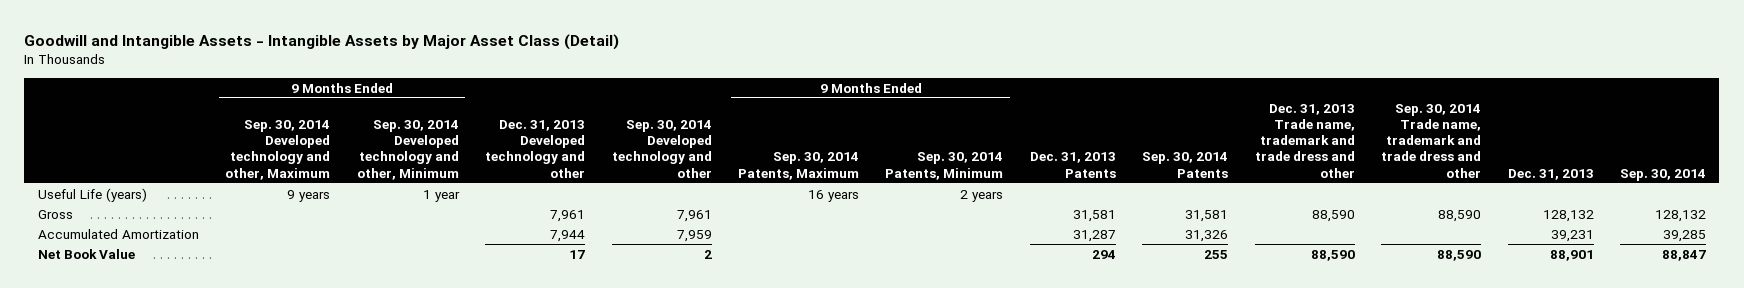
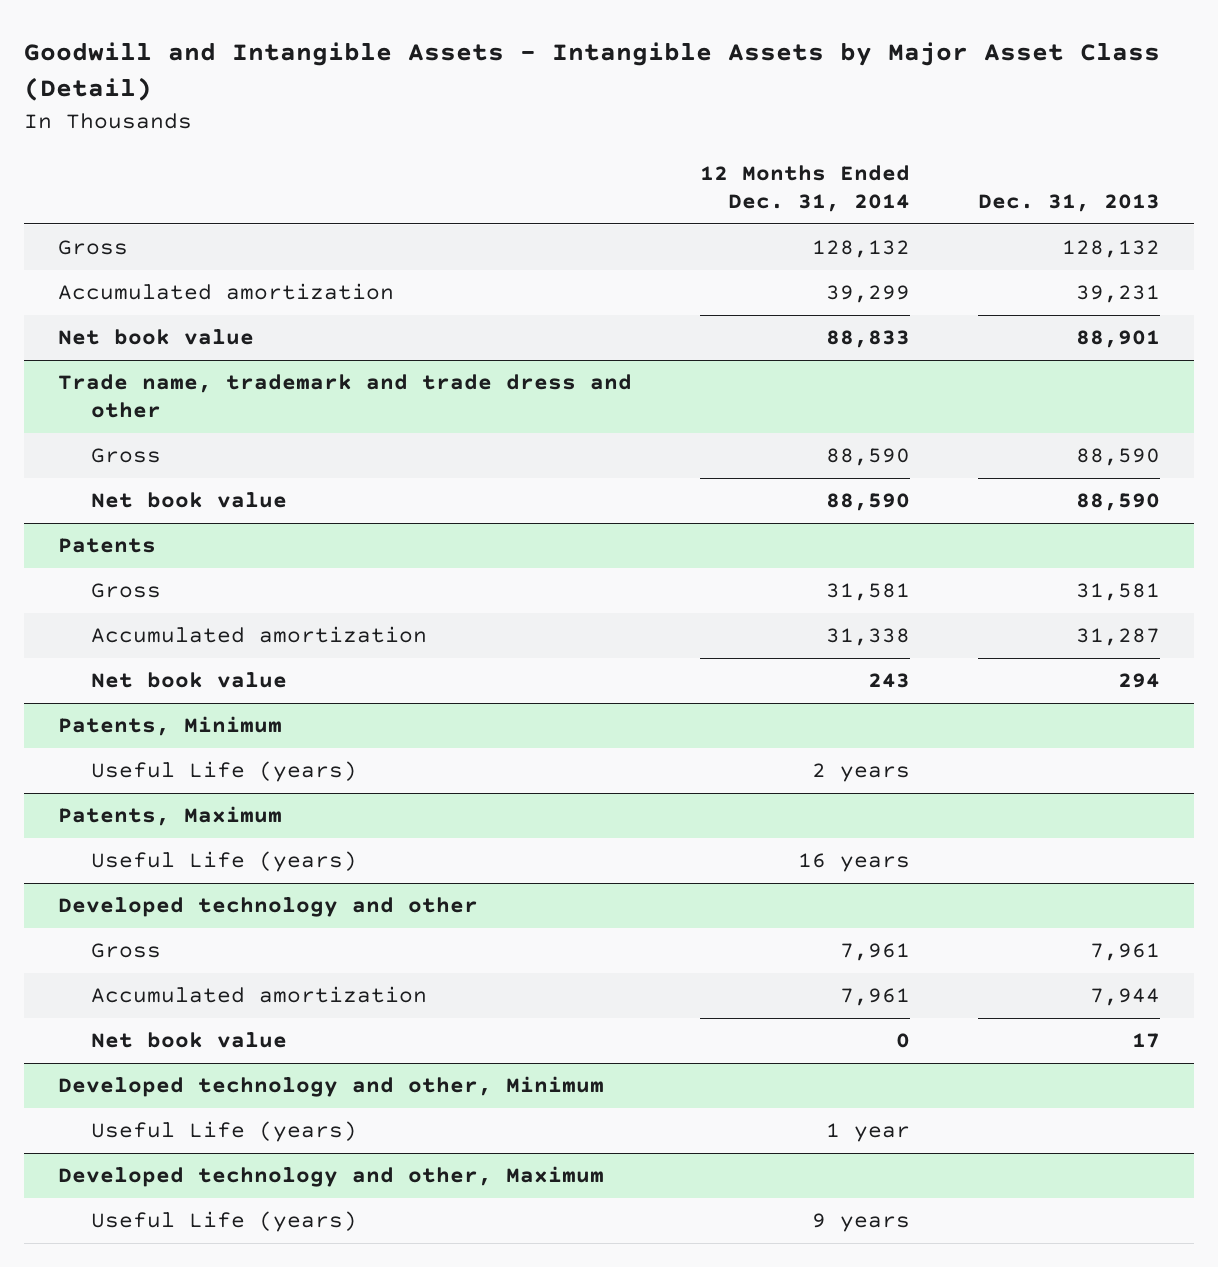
- | 9 Months Ended Sep. 30, 2014 Developed technology and other, Maximum | 9 Months Ended Sep. 30, 2014 Developed technology and other, Minimum | Dec. 31, 2013 Developed technology and other | Sep. 30, 2014 Developed technology and other | 9 Months Ended Sep. 30, 2014 Patents, Maximum | 9 Months Ended Sep. 30, 2014 Patents, Minimum | Dec. 31, 2013 Patents | Sep. 30, 2014 Patents | Dec. 31, 2013 Trade name, trademark and trade dress and other | Sep. 30, 2014 Trade name, trademark and trade dress and other | Dec. 31, 2013 | Sep. 30, 2014
+ | 12 Months Ended Dec. 31, 2014 | Dec. 31, 2013
- Useful Life (years) | 9 years | 1 year | | | 16 years | 2 years | | | | | |
- Accumulated Amortization | | | 7,944 | 7,959 | | | 31,287 | 31,326 | | | 39,231 | 39,285
- Net Book Value | | | 17 | 2 | | | 294 | 255 | 88,590 | 88,590 | 88,901 | 88,847
+ Accumulated amortization | 39,299 | 39,231
+ Net book value | 88,833 | 88,901
+ Trade name, trademark and trade dress and other
+ Gross | 88,590 | 88,590
+ Net book value | 88,590 | 88,590
+ Patents
+ Gross | 31,581 | 31,581
+ Accumulated amortization | 31,338 | 31,287
+ Net book value | 243 | 294
+ Patents, Minimum
+ Useful Life (years) | 2 years |
+ Patents, Maximum
+ Useful Life (years) | 16 years |
+ Developed technology and other
+ Gross | 7,961 | 7,961
+ Accumulated amortization | 7,961 | 7,944
+ Net book value | 0 | 17
+ Developed technology and other, Minimum
+ Useful Life (years) | 1 year |
+ Developed technology and other, Maximum
+ Useful Life (years) | 9 years |

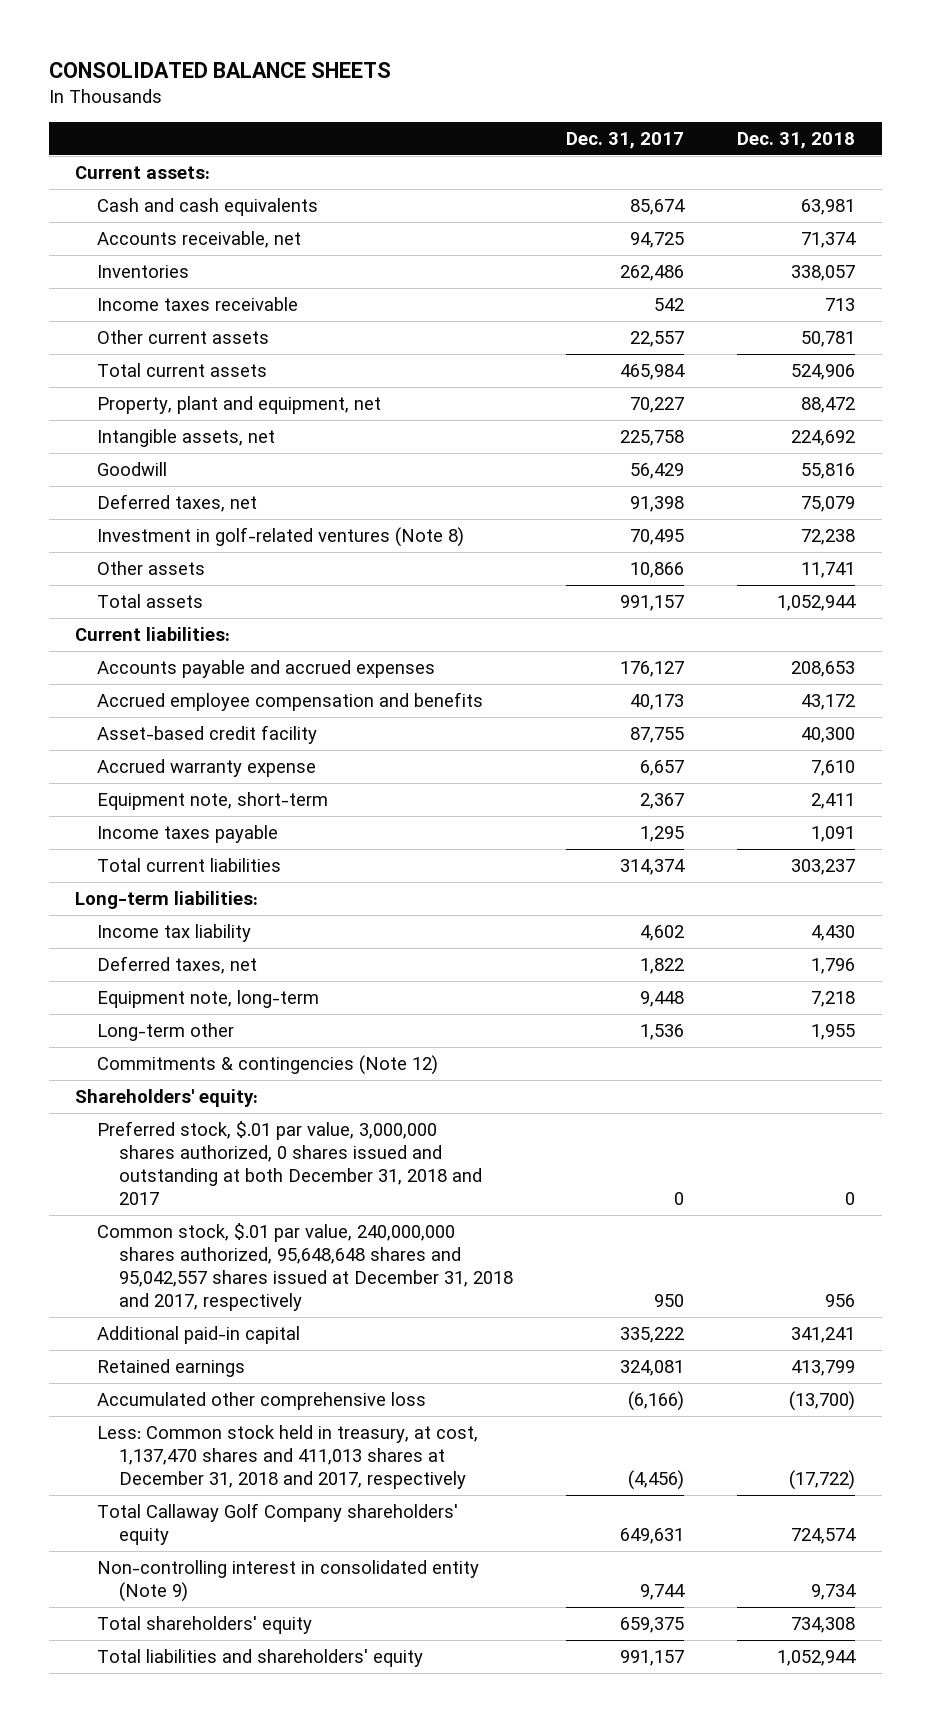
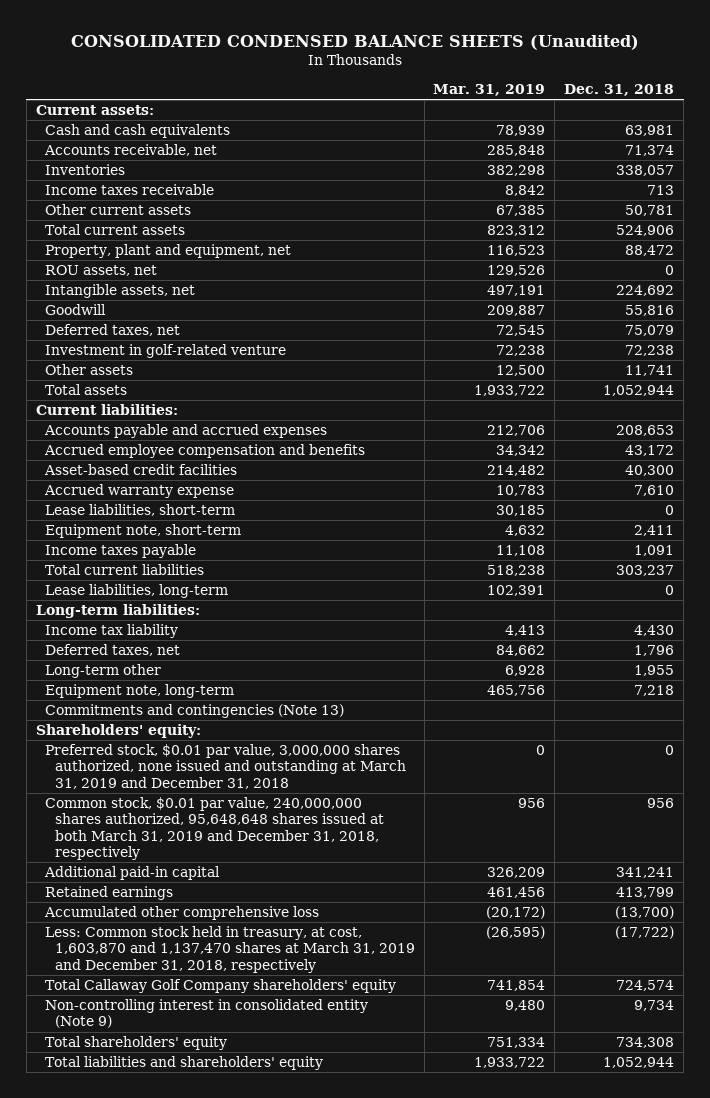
- CONSOLIDATED BALANCE SHEETS
+ CONSOLIDATED CONDENSED BALANCE SHEETS (Unaudited)
- | Dec. 31, 2017 | Dec. 31, 2018
+ | Mar. 31, 2019 | Dec. 31, 2018
+ ROU assets, net | 129,526 | 0
- Investment in golf-related ventures (Note 8) | 70,495 | 72,238
+ Investment in golf-related venture | 72,238 | 72,238
- Asset-based credit facility | 87,755 | 40,300
+ Asset-based credit facilities | 214,482 | 40,300
+ Lease liabilities, short-term | 30,185 | 0
+ Lease liabilities, long-term | 102,391 | 0
- Commitments & contingencies (Note 12)
moved down: Equipment note, long-term | 465,756 | 7,218
+ Commitments and contingencies (Note 13)
- Preferred stock, $.01 par value, 3,000,000 shares authorized, 0 shares issued and outstanding at both December 31, 2018 and 2017 | 0 | 0
- Common stock, $.01 par value, 240,000,000 shares authorized, 95,648,648 shares and 95,042,557 shares issued at December 31, 2018 and 2017, respectively | 950 | 956
+ Preferred stock, $0.01 par value, 3,000,000 shares authorized, none issued and outstanding at March 31, 2019 and December 31, 2018 | 0 | 0
+ Common stock, $0.01 par value, 240,000,000 shares authorized, 95,648,648 shares issued at both March 31, 2019 and December 31, 2018, respectively | 956 | 956
- Less: Common stock held in treasury, at cost, 1,137,470 shares and 411,013 shares at December 31, 2018 and 2017, respectively | (4,456) | (17,722)
+ Less: Common stock held in treasury, at cost, 1,603,870 and 1,137,470 shares at March 31, 2019 and December 31, 2018, respectively | (26,595) | (17,722)

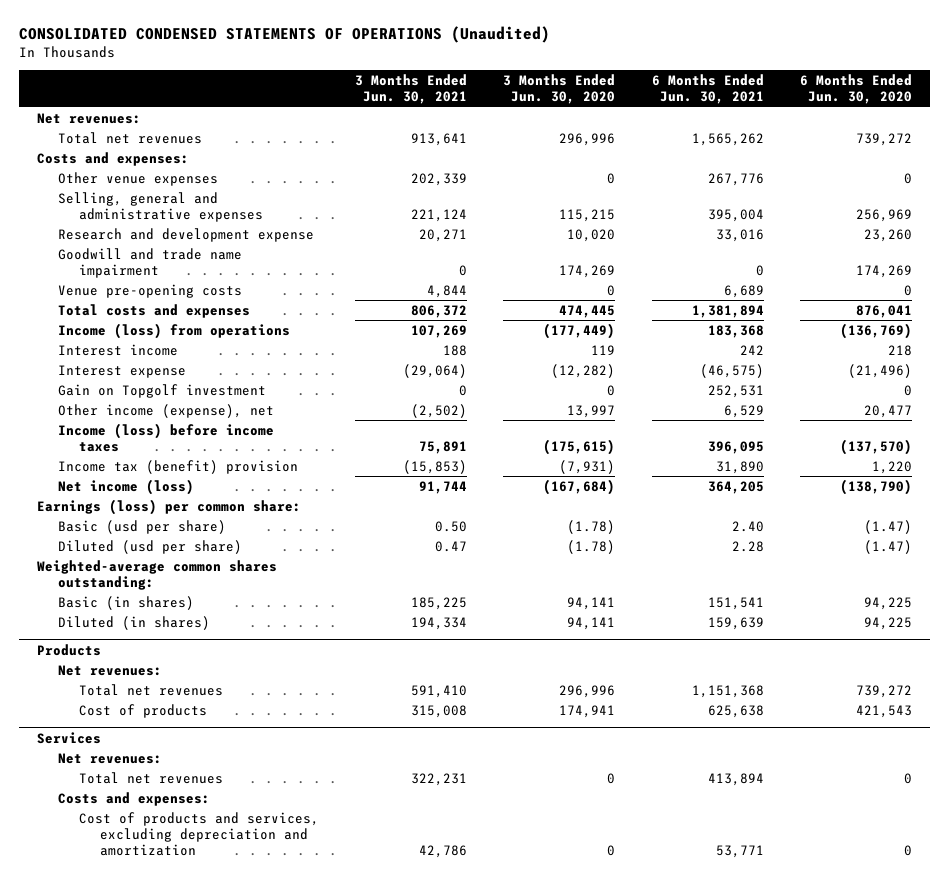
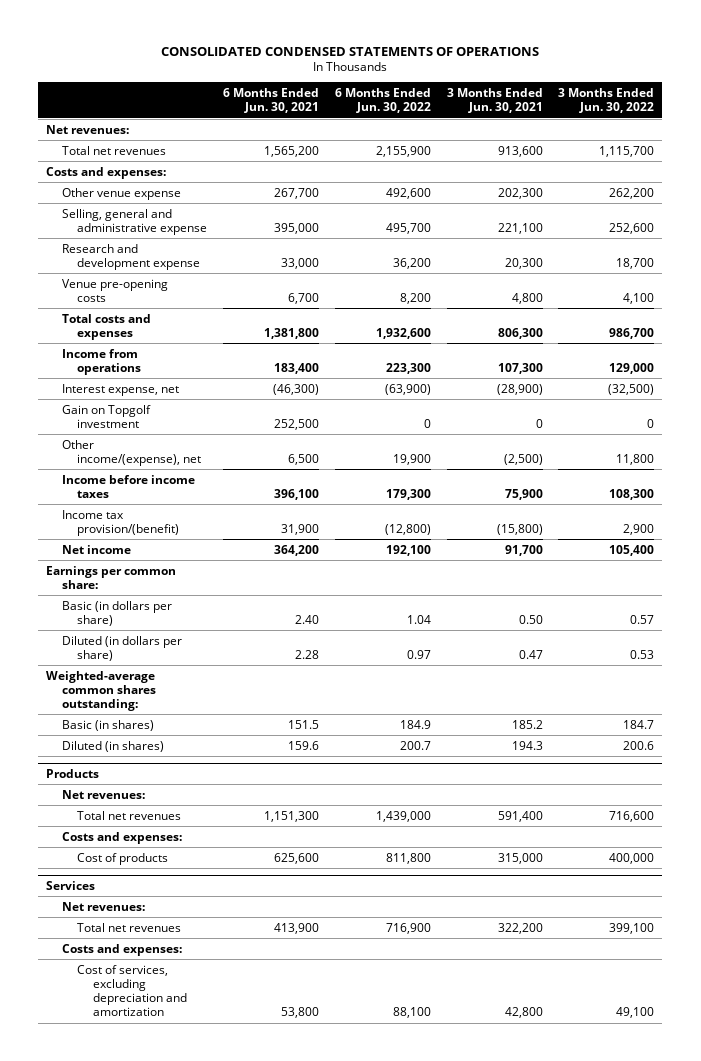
- CONSOLIDATED CONDENSED STATEMENTS OF OPERATIONS (Unaudited)
+ CONSOLIDATED CONDENSED STATEMENTS OF OPERATIONS
- | 3 Months Ended Jun. 30, 2021 | 3 Months Ended Jun. 30, 2020 | 6 Months Ended Jun. 30, 2021 | 6 Months Ended Jun. 30, 2020
+ | 6 Months Ended Jun. 30, 2021 | 6 Months Ended Jun. 30, 2022 | 3 Months Ended Jun. 30, 2021 | 3 Months Ended Jun. 30, 2022
- Total net revenues | 913,641 | 296,996 | 1,565,262 | 739,272
+ Total net revenues | 1,565,200 | 2,155,900 | 913,600 | 1,115,700
- Other venue expenses | 202,339 | 0 | 267,776 | 0
- Selling, general and administrative expenses | 221,124 | 115,215 | 395,004 | 256,969
- Research and development expense | 20,271 | 10,020 | 33,016 | 23,260
- Goodwill and trade name impairment | 0 | 174,269 | 0 | 174,269
- Venue pre-opening costs | 4,844 | 0 | 6,689 | 0
- Total costs and expenses | 806,372 | 474,445 | 1,381,894 | 876,041
- Income (loss) from operations | 107,269 | (177,449) | 183,368 | (136,769)
- Interest income | 188 | 119 | 242 | 218
- Interest expense | (29,064) | (12,282) | (46,575) | (21,496)
- Gain on Topgolf investment | 0 | 0 | 252,531 | 0
- Other income (expense), net | (2,502) | 13,997 | 6,529 | 20,477
- Income (loss) before income taxes | 75,891 | (175,615) | 396,095 | (137,570)
- Income tax (benefit) provision | (15,853) | (7,931) | 31,890 | 1,220
- Net income (loss) | 91,744 | (167,684) | 364,205 | (138,790)
- Earnings (loss) per common share:
- Basic (usd per share) | 0.50 | (1.78) | 2.40 | (1.47)
- Diluted (usd per share) | 0.47 | (1.78) | 2.28 | (1.47)
+ Other venue expense | 267,700 | 492,600 | 202,300 | 262,200
+ Selling, general and administrative expense | 395,000 | 495,700 | 221,100 | 252,600
+ Research and development expense | 33,000 | 36,200 | 20,300 | 18,700
+ Venue pre-opening costs | 6,700 | 8,200 | 4,800 | 4,100
+ Total costs and expenses | 1,381,800 | 1,932,600 | 806,300 | 986,700
+ Income from operations | 183,400 | 223,300 | 107,300 | 129,000
+ Interest expense, net | (46,300) | (63,900) | (28,900) | (32,500)
+ Gain on Topgolf investment | 252,500 | 0 | 0 | 0
+ Other income/(expense), net | 6,500 | 19,900 | (2,500) | 11,800
+ Income before income taxes | 396,100 | 179,300 | 75,900 | 108,300
+ Income tax provision/(benefit) | 31,900 | (12,800) | (15,800) | 2,900
+ Net income | 364,200 | 192,100 | 91,700 | 105,400
+ Earnings per common share:
+ Basic (in dollars per share) | 2.40 | 1.04 | 0.50 | 0.57
+ Diluted (in dollars per share) | 2.28 | 0.97 | 0.47 | 0.53
- Basic (in shares) | 185,225 | 94,141 | 151,541 | 94,225
- Diluted (in shares) | 194,334 | 94,141 | 159,639 | 94,225
+ Basic (in shares) | 151.5 | 184.9 | 185.2 | 184.7
+ Diluted (in shares) | 159.6 | 200.7 | 194.3 | 200.6
@ Products
- Total net revenues | 591,410 | 296,996 | 1,151,368 | 739,272
- Cost of products | 315,008 | 174,941 | 625,638 | 421,543
+ Total net revenues | 1,151,300 | 1,439,000 | 591,400 | 716,600
+ Costs and expenses:
+ Cost of products | 625,600 | 811,800 | 315,000 | 400,000
@ Services
- Total net revenues | 322,231 | 0 | 413,894 | 0
+ Total net revenues | 413,900 | 716,900 | 322,200 | 399,100
- Cost of products and services, excluding depreciation and amortization | 42,786 | 0 | 53,771 | 0
+ Cost of services, excluding depreciation and amortization | 53,800 | 88,100 | 42,800 | 49,100

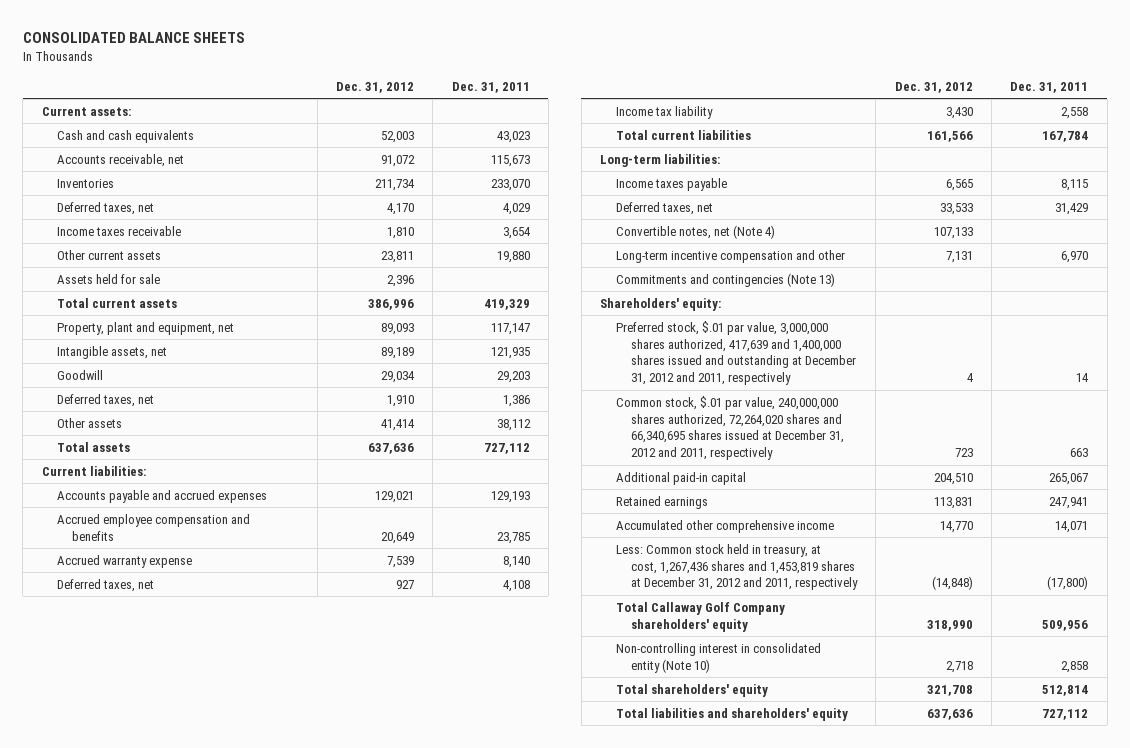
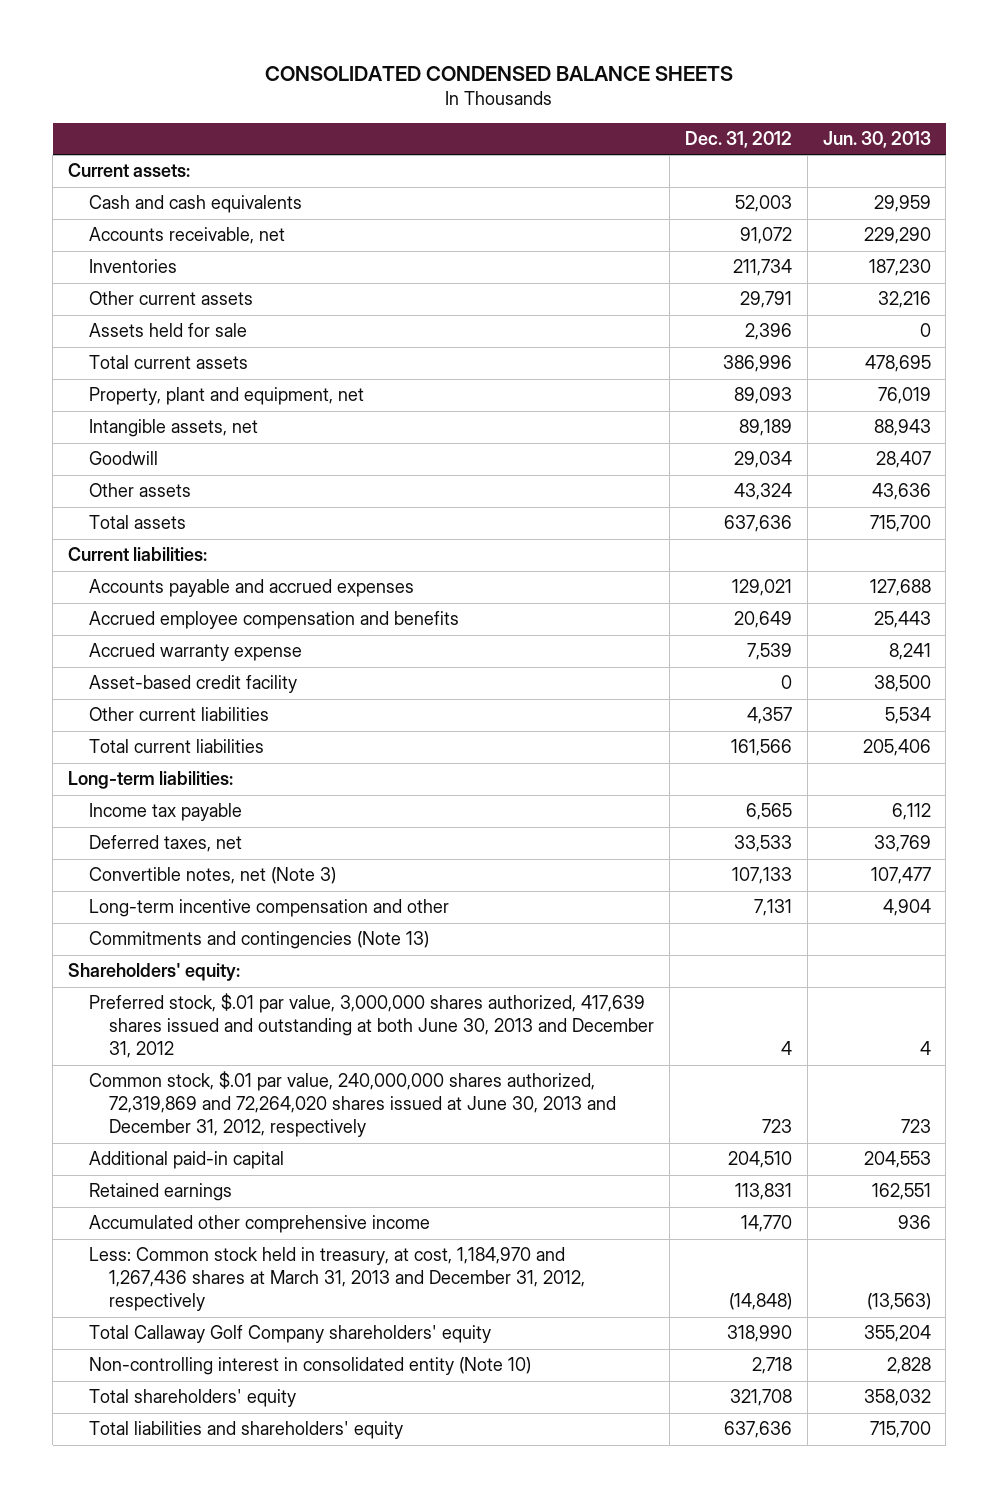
- CONSOLIDATED BALANCE SHEETS
+ CONSOLIDATED CONDENSED BALANCE SHEETS
- | Dec. 31, 2012 | Dec. 31, 2011
+ | Dec. 31, 2012 | Jun. 30, 2013
- Deferred taxes, net | 4,170 | 4,029
- Income taxes receivable | 1,810 | 3,654
- Other current assets | 23,811 | 19,880
+ Other current assets | 29,791 | 32,216
- Deferred taxes, net | 1,910 | 1,386
- Other assets | 41,414 | 38,112
+ Other assets | 43,324 | 43,636
- Deferred taxes, net | 927 | 4,108
- Income tax liability | 3,430 | 2,558
+ Asset-based credit facility | 0 | 38,500
+ Other current liabilities | 4,357 | 5,534
- Income taxes payable | 6,565 | 8,115
+ Income tax payable | 6,565 | 6,112
- Convertible notes, net (Note 4) | 107,133 |
+ Convertible notes, net (Note 3) | 107,133 | 107,477
- Preferred stock, $.01 par value, 3,000,000 shares authorized, 417,639 and 1,400,000 shares issued and outstanding at December 31, 2012 and 2011, respectively | 4 | 14
- Common stock, $.01 par value, 240,000,000 shares authorized, 72,264,020 shares and 66,340,695 shares issued at December 31, 2012 and 2011, respectively | 723 | 663
+ Preferred stock, $.01 par value, 3,000,000 shares authorized, 417,639 shares issued and outstanding at both June 30, 2013 and December 31, 2012 | 4 | 4
+ Common stock, $.01 par value, 240,000,000 shares authorized, 72,319,869 and 72,264,020 shares issued at June 30, 2013 and December 31, 2012, respectively | 723 | 723
- Less: Common stock held in treasury, at cost, 1,267,436 shares and 1,453,819 shares at December 31, 2012 and 2011, respectively | (14,848) | (17,800)
+ Less: Common stock held in treasury, at cost, 1,184,970 and 1,267,436 shares at March 31, 2013 and December 31, 2012, respectively | (14,848) | (13,563)

